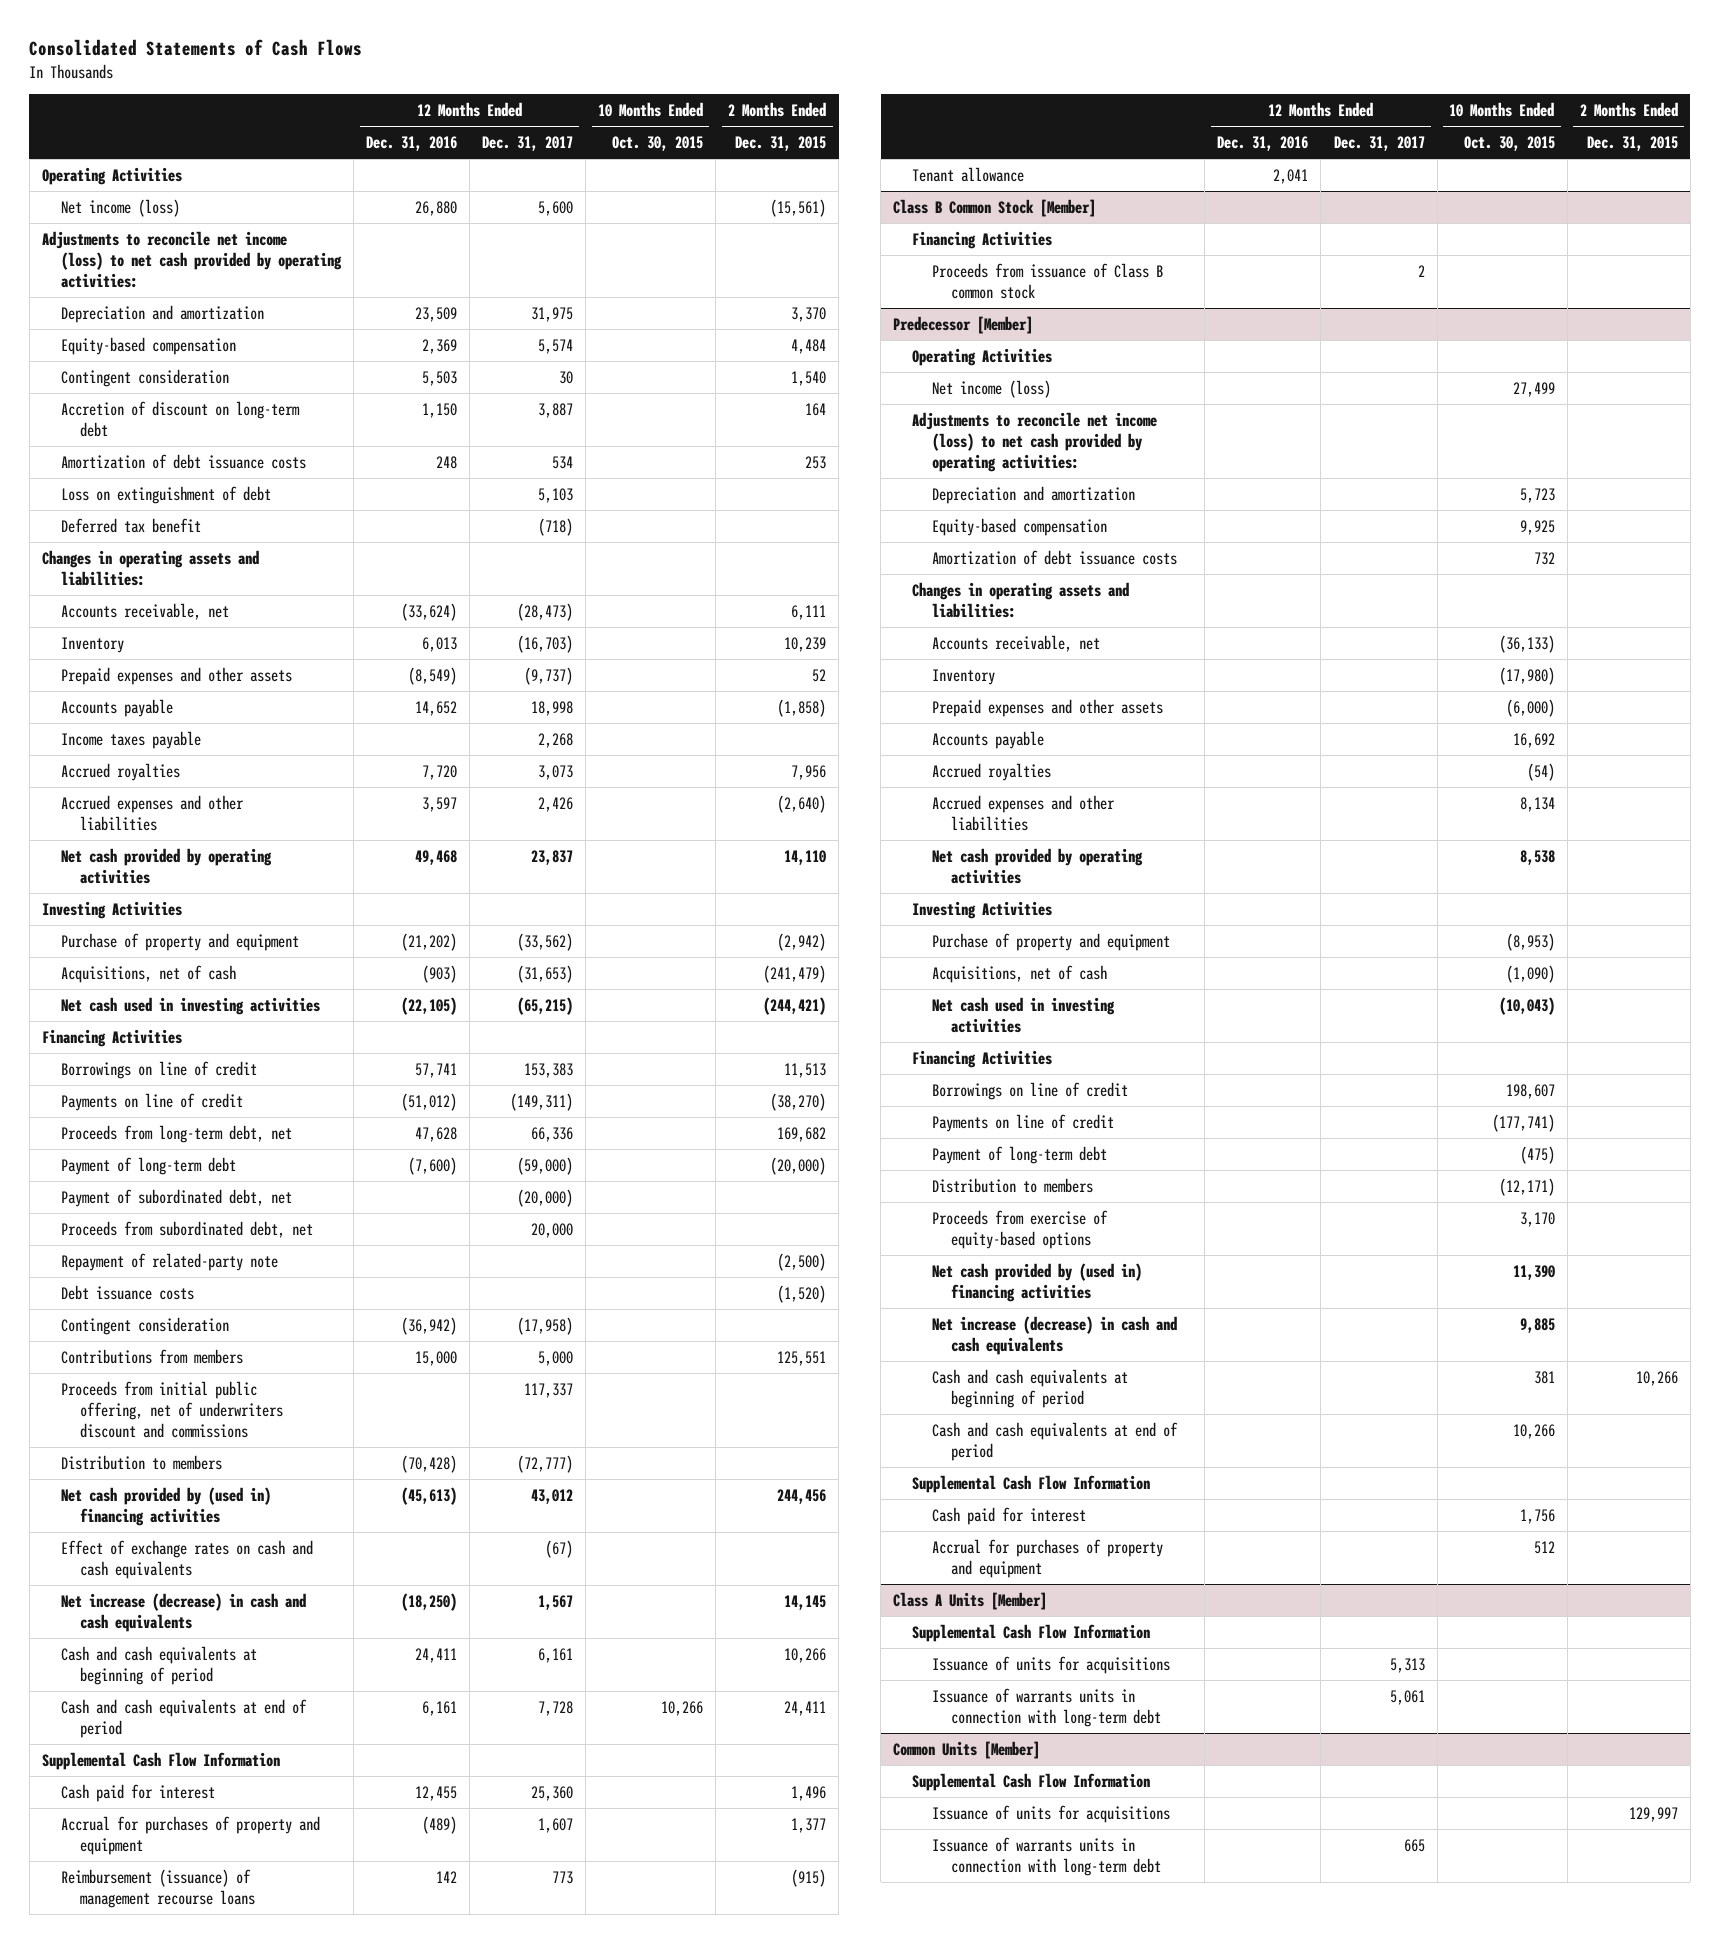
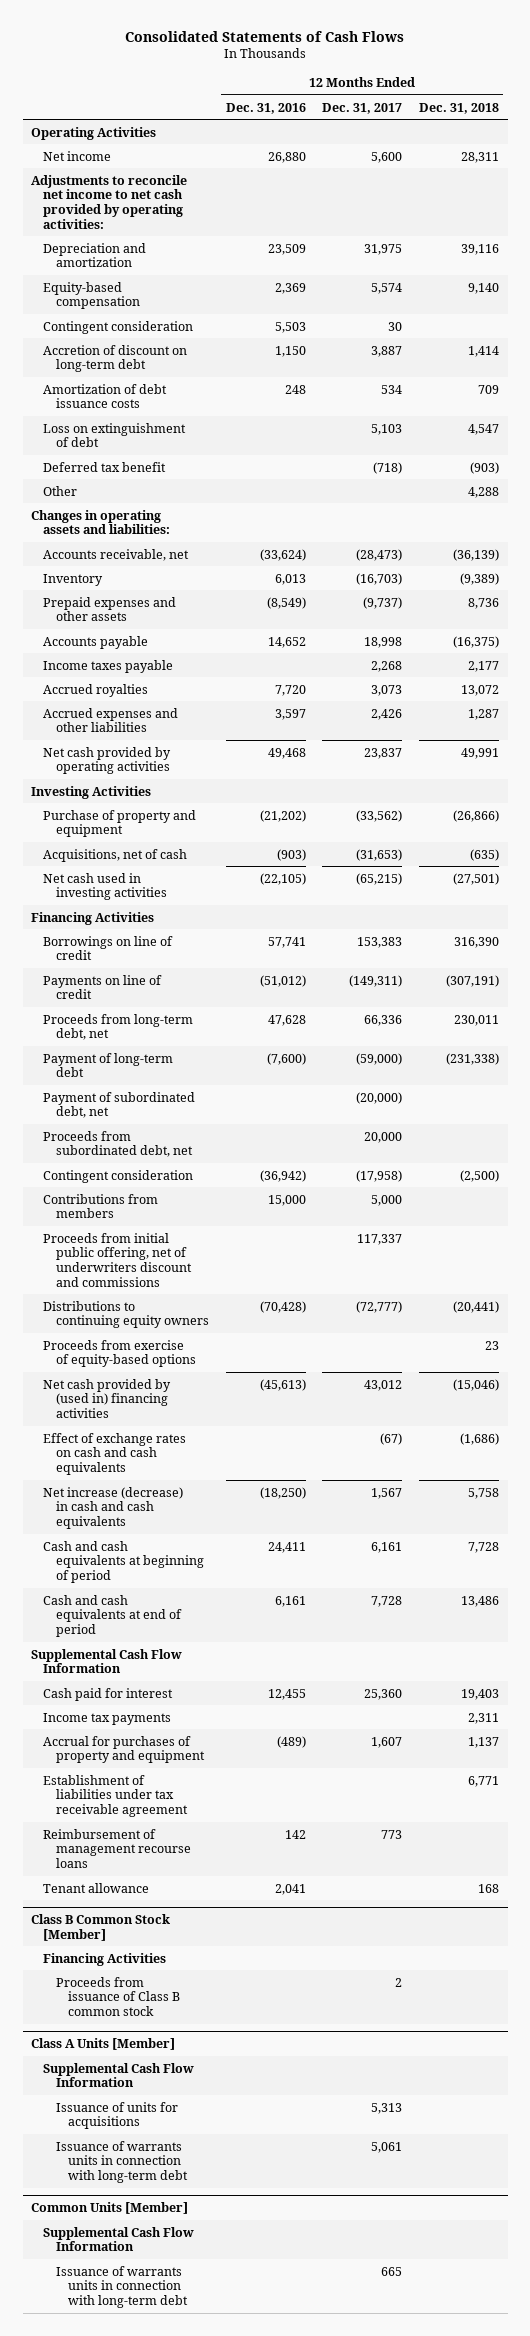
- | 12 Months Ended Dec. 31, 2016 | 12 Months Ended Dec. 31, 2017 | 10 Months Ended Oct. 30, 2015 | 2 Months Ended Dec. 31, 2015
+ | 12 Months Ended Dec. 31, 2016 | 12 Months Ended Dec. 31, 2017 | 12 Months Ended Dec. 31, 2018
- Net income (loss) | 26,880 | 5,600 | | (15,561)
- Adjustments to reconcile net income (loss) to net cash provided by operating activities:
+ Net income | 26,880 | 5,600 | 28,311
+ Adjustments to reconcile net income to net cash provided by operating activities:
+ Other | | | 4,288
- Repayment of related-party note | | | | (2,500)
- Debt issuance costs | | | | (1,520)
- Distribution to members | (70,428) | (72,777) | |
+ Distributions to continuing equity owners | (70,428) | (72,777) | (20,441)
+ Proceeds from exercise of equity-based options | | | 23
+ Income tax payments | | | 2,311
- Reimbursement (issuance) of management recourse loans | 142 | 773 | | (915)
+ Establishment of liabilities under tax receivable agreement | | | 6,771
+ Reimbursement of management recourse loans | 142 | 773 |
- Predecessor [Member]
- Operating Activities
- Net income (loss) | | | 27,499 |
- Adjustments to reconcile net income (loss) to net cash provided by operating activities:
- Depreciation and amortization | | | 5,723 |
- Equity-based compensation | | | 9,925 |
- Amortization of debt issuance costs | | | 732 |
- Changes in operating assets and liabilities:
- Accounts receivable, net | | | (36,133) |
- Inventory | | | (17,980) |
- Prepaid expenses and other assets | | | (6,000) |
- Accounts payable | | | 16,692 |
- Accrued royalties | | | (54) |
- Accrued expenses and other liabilities | | | 8,134 |
- Net cash provided by operating activities | | | 8,538 |
- Investing Activities
- Purchase of property and equipment | | | (8,953) |
- Acquisitions, net of cash | | | (1,090) |
- Net cash used in investing activities | | | (10,043) |
- Financing Activities
- Borrowings on line of credit | | | 198,607 |
- Payments on line of credit | | | (177,741) |
- Payment of long-term debt | | | (475) |
- Distribution to members | | | (12,171) |
- Proceeds from exercise of equity-based options | | | 3,170 |
- Net cash provided by (used in) financing activities | | | 11,390 |
- Net increase (decrease) in cash and cash equivalents | | | 9,885 |
- Cash and cash equivalents at beginning of period | | | 381 | 10,266
- Cash and cash equivalents at end of period | | | 10,266 |
- Supplemental Cash Flow Information
- Cash paid for interest | | | 1,756 |
- Accrual for purchases of property and equipment | | | 512 |
@ Common Units [Member]
- Issuance of units for acquisitions | | | | 129,997

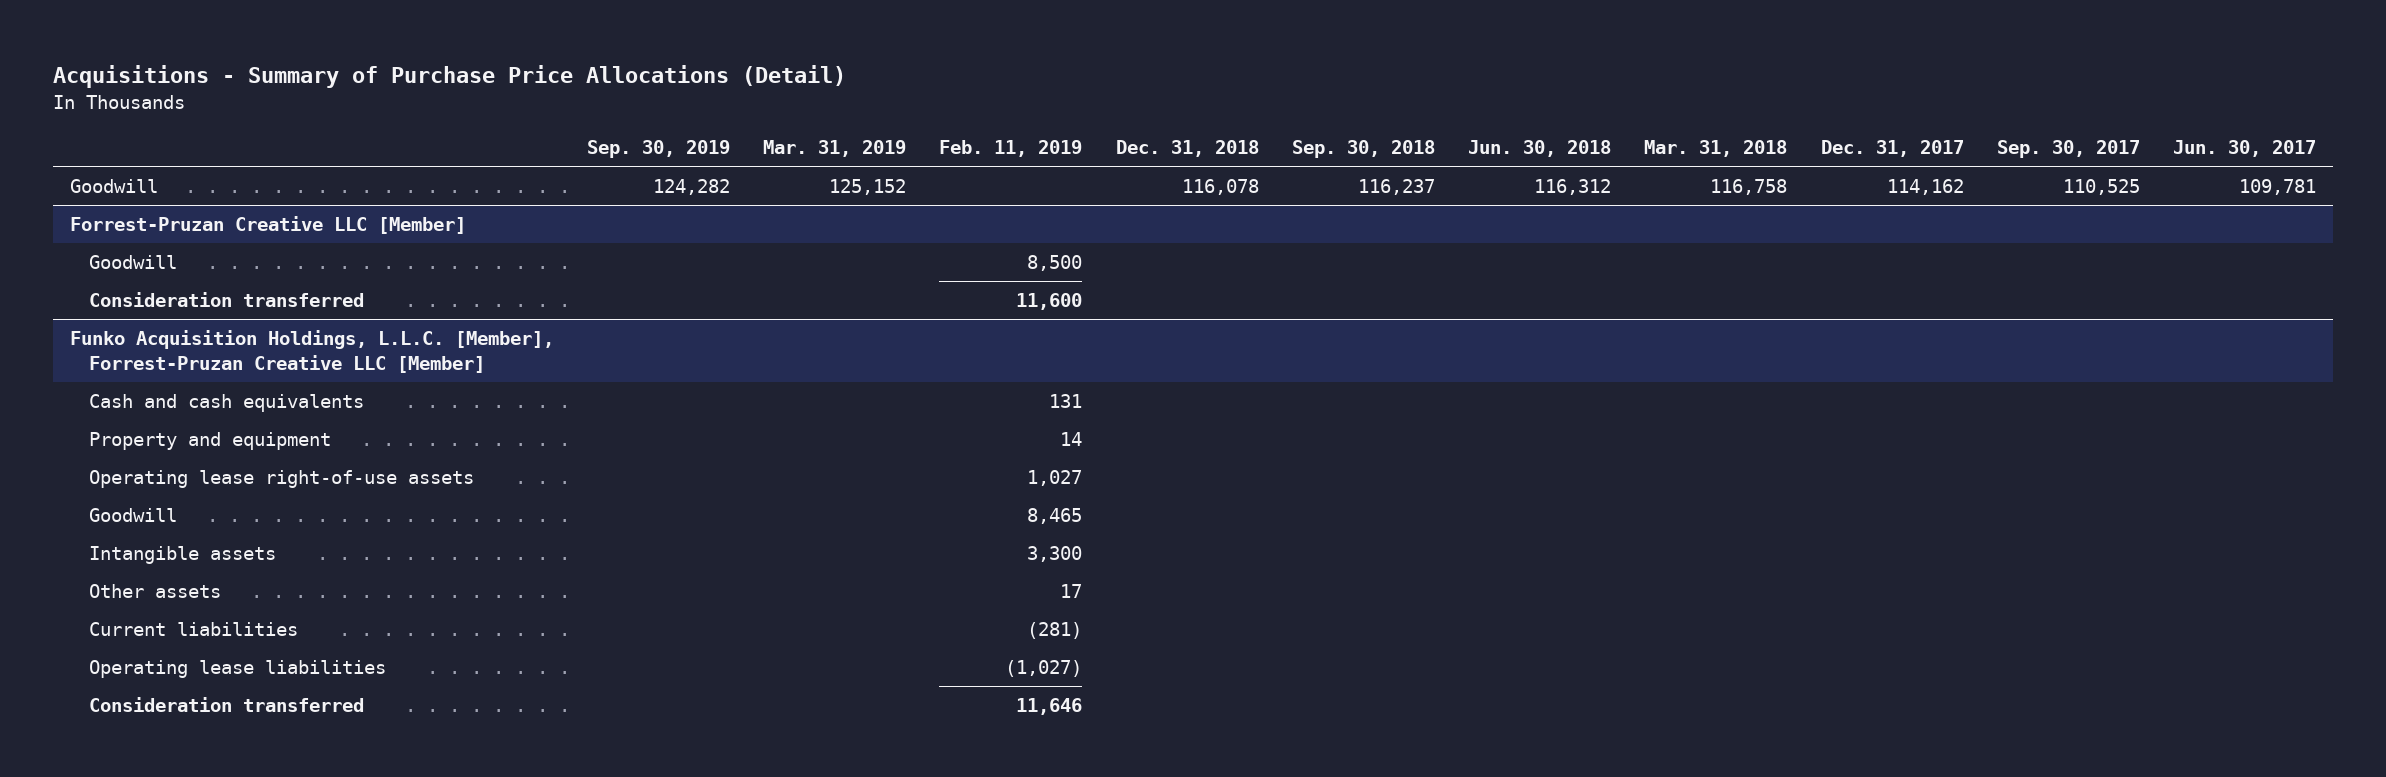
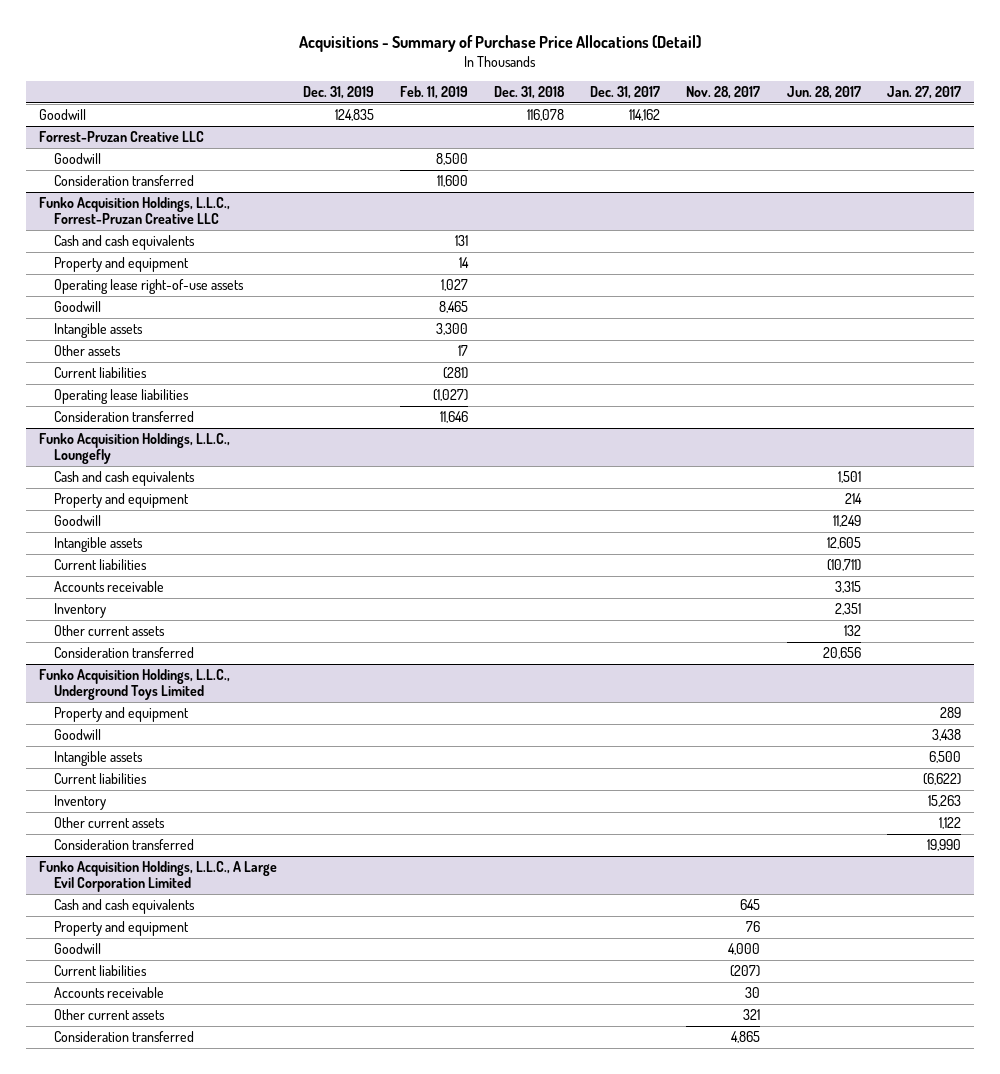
- | Sep. 30, 2019 | Mar. 31, 2019 | Feb. 11, 2019 | Dec. 31, 2018 | Sep. 30, 2018 | Jun. 30, 2018 | Mar. 31, 2018 | Dec. 31, 2017 | Sep. 30, 2017 | Jun. 30, 2017
+ | Dec. 31, 2019 | Feb. 11, 2019 | Dec. 31, 2018 | Dec. 31, 2017 | Nov. 28, 2017 | Jun. 28, 2017 | Jan. 27, 2017
- Forrest-Pruzan Creative LLC [Member]
+ Forrest-Pruzan Creative LLC
- Funko Acquisition Holdings, L.L.C. [Member], Forrest-Pruzan Creative LLC [Member]
+ Funko Acquisition Holdings, L.L.C., Forrest-Pruzan Creative LLC
+ Funko Acquisition Holdings, L.L.C., Loungefly
+ Cash and cash equivalents | | | | | | 1,501 |
+ Property and equipment | | | | | | 214 |
+ Goodwill | | | | | | 11,249 |
+ Intangible assets | | | | | | 12,605 |
+ Current liabilities | | | | | | (10,711) |
+ Accounts receivable | | | | | | 3,315 |
+ Inventory | | | | | | 2,351 |
+ Other current assets | | | | | | 132 |
+ Consideration transferred | | | | | | 20,656 |
+ Funko Acquisition Holdings, L.L.C., Underground Toys Limited
+ Property and equipment | | | | | | | 289
+ Goodwill | | | | | | | 3,438
+ Intangible assets | | | | | | | 6,500
+ Current liabilities | | | | | | | (6,622)
+ Inventory | | | | | | | 15,263
+ Other current assets | | | | | | | 1,122
+ Consideration transferred | | | | | | | 19,990
+ Funko Acquisition Holdings, L.L.C., A Large Evil Corporation Limited
+ Cash and cash equivalents | | | | | 645 | |
+ Property and equipment | | | | | 76 | |
+ Goodwill | | | | | 4,000 | |
+ Current liabilities | | | | | (207) | |
+ Accounts receivable | | | | | 30 | |
+ Other current assets | | | | | 321 | |
+ Consideration transferred | | | | | 4,865 | |

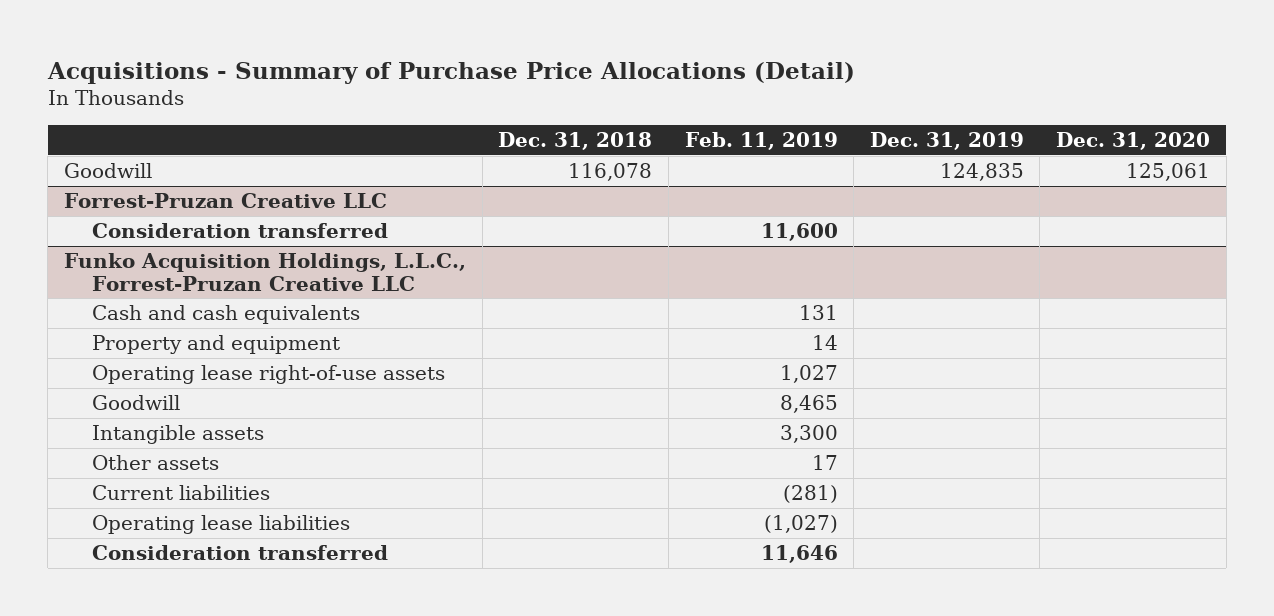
- | Dec. 31, 2019 | Feb. 11, 2019 | Dec. 31, 2018 | Dec. 31, 2017 | Nov. 28, 2017 | Jun. 28, 2017 | Jan. 27, 2017
+ | Dec. 31, 2018 | Feb. 11, 2019 | Dec. 31, 2019 | Dec. 31, 2020
@ Forrest-Pruzan Creative LLC
- Goodwill | | 8,500 | | | | |
- Funko Acquisition Holdings, L.L.C., Loungefly
- Cash and cash equivalents | | | | | | 1,501 |
- Property and equipment | | | | | | 214 |
- Goodwill | | | | | | 11,249 |
- Intangible assets | | | | | | 12,605 |
- Current liabilities | | | | | | (10,711) |
- Accounts receivable | | | | | | 3,315 |
- Inventory | | | | | | 2,351 |
- Other current assets | | | | | | 132 |
- Consideration transferred | | | | | | 20,656 |
- Funko Acquisition Holdings, L.L.C., Underground Toys Limited
- Property and equipment | | | | | | | 289
- Goodwill | | | | | | | 3,438
- Intangible assets | | | | | | | 6,500
- Current liabilities | | | | | | | (6,622)
- Inventory | | | | | | | 15,263
- Other current assets | | | | | | | 1,122
- Consideration transferred | | | | | | | 19,990
- Funko Acquisition Holdings, L.L.C., A Large Evil Corporation Limited
- Cash and cash equivalents | | | | | 645 | |
- Property and equipment | | | | | 76 | |
- Goodwill | | | | | 4,000 | |
- Current liabilities | | | | | (207) | |
- Accounts receivable | | | | | 30 | |
- Other current assets | | | | | 321 | |
- Consideration transferred | | | | | 4,865 | |

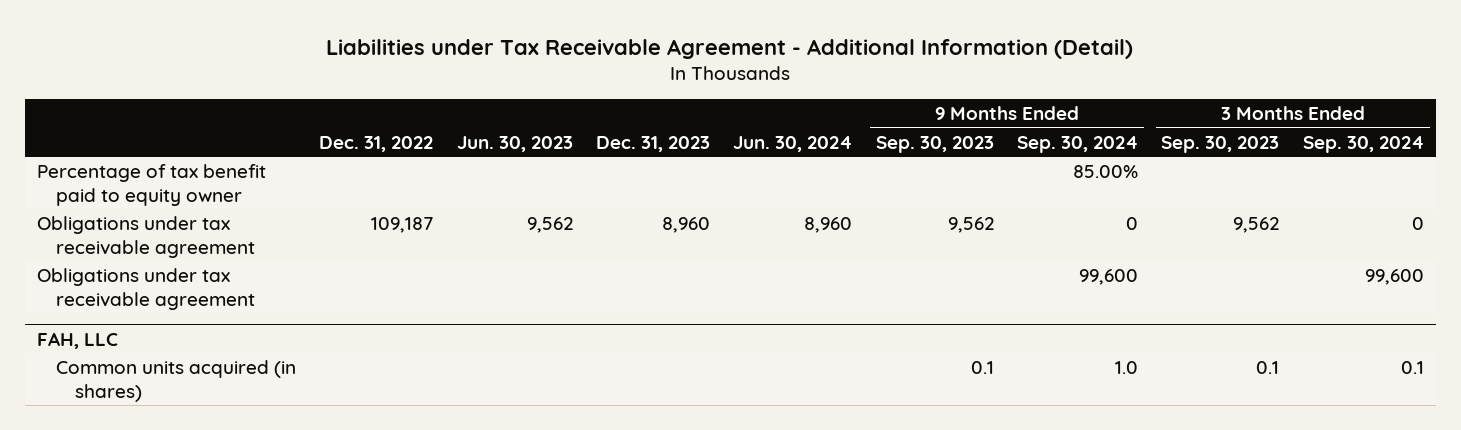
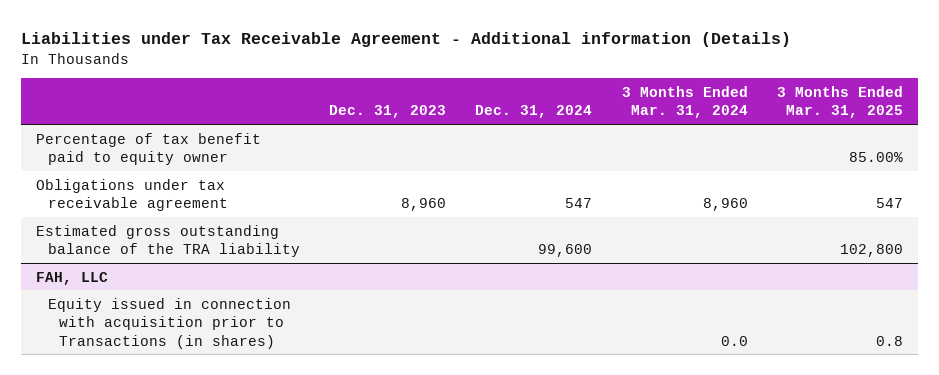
- Liabilities under Tax Receivable Agreement - Additional Information (Detail)
+ Liabilities under Tax Receivable Agreement - Additional information (Details)
- | Dec. 31, 2022 | Jun. 30, 2023 | Dec. 31, 2023 | Jun. 30, 2024 | 9 Months Ended Sep. 30, 2023 | 9 Months Ended Sep. 30, 2024 | 3 Months Ended Sep. 30, 2023 | 3 Months Ended Sep. 30, 2024
+ | Dec. 31, 2023 | Dec. 31, 2024 | 3 Months Ended Mar. 31, 2024 | 3 Months Ended Mar. 31, 2025
- Obligations under tax receivable agreement | | | | | | 99,600 | | 99,600
+ Estimated gross outstanding balance of the TRA liability | | 99,600 | | 102,800
@ FAH, LLC
- Common units acquired (in shares) | | | | | 0.1 | 1.0 | 0.1 | 0.1
+ Equity issued in connection with acquisition prior to Transactions (in shares) | | | 0.0 | 0.8

